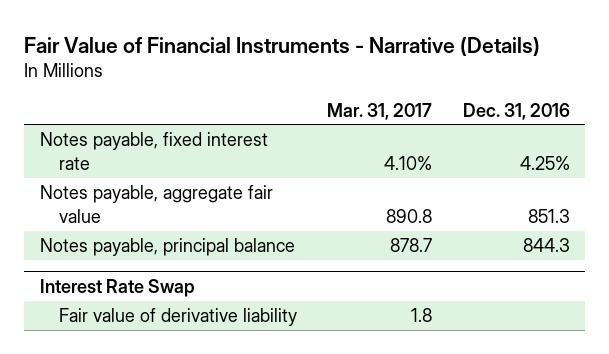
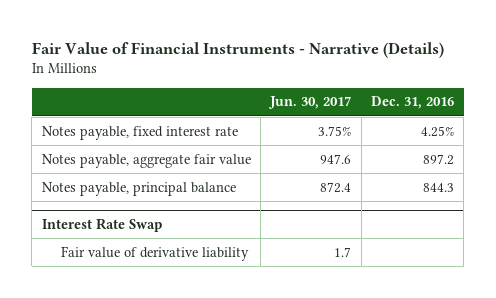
- | Mar. 31, 2017 | Dec. 31, 2016
+ | Jun. 30, 2017 | Dec. 31, 2016
- Notes payable, aggregate fair value | 890.8 | 851.3
+ Notes payable, aggregate fair value | 947.6 | 897.2

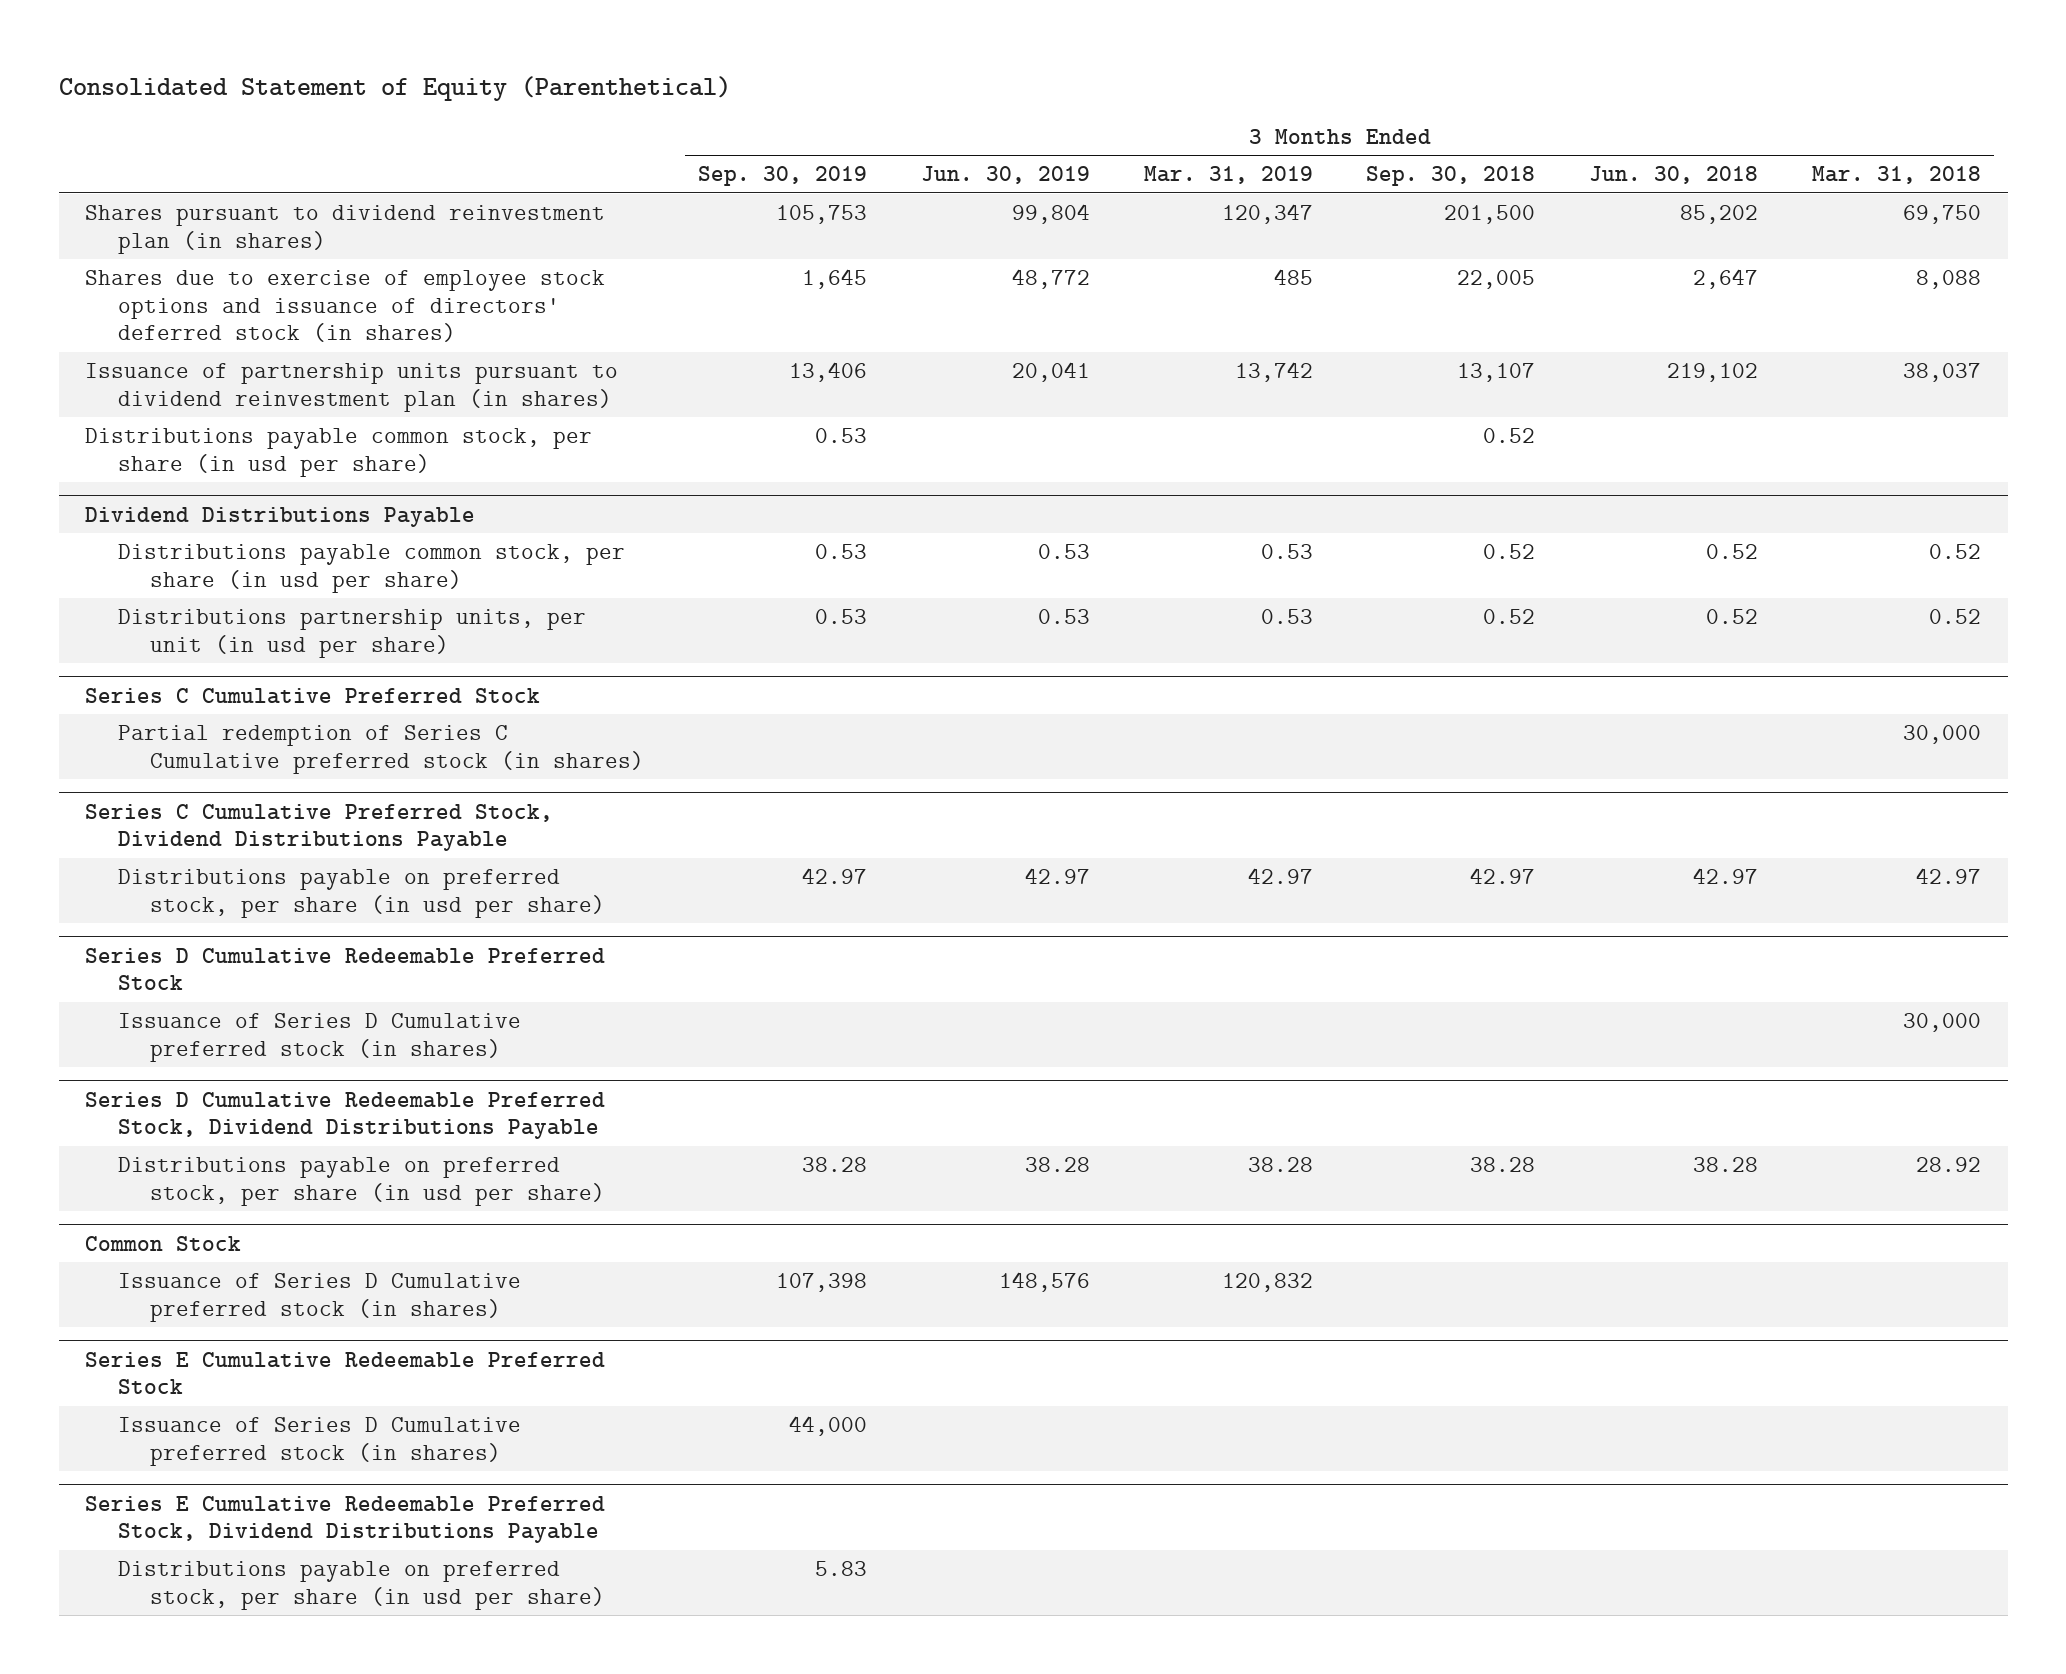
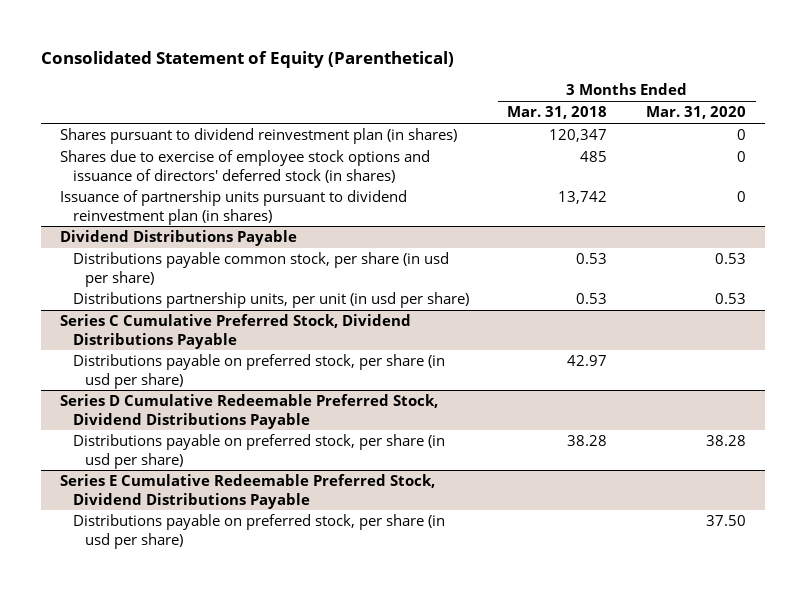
- | 3 Months Ended Sep. 30, 2019 | 3 Months Ended Jun. 30, 2019 | 3 Months Ended Mar. 31, 2019 | 3 Months Ended Sep. 30, 2018 | 3 Months Ended Jun. 30, 2018 | 3 Months Ended Mar. 31, 2018
+ | 3 Months Ended Mar. 31, 2018 | 3 Months Ended Mar. 31, 2020
- Shares pursuant to dividend reinvestment plan (in shares) | 105,753 | 99,804 | 120,347 | 201,500 | 85,202 | 69,750
- Shares due to exercise of employee stock options and issuance of directors' deferred stock (in shares) | 1,645 | 48,772 | 485 | 22,005 | 2,647 | 8,088
- Issuance of partnership units pursuant to dividend reinvestment plan (in shares) | 13,406 | 20,041 | 13,742 | 13,107 | 219,102 | 38,037
- Distributions payable common stock, per share (in usd per share) | 0.53 | | | 0.52 | |
+ Shares pursuant to dividend reinvestment plan (in shares) | 120,347 | 0
+ Shares due to exercise of employee stock options and issuance of directors' deferred stock (in shares) | 485 | 0
+ Issuance of partnership units pursuant to dividend reinvestment plan (in shares) | 13,742 | 0
@ Dividend Distributions Payable
- Distributions payable common stock, per share (in usd per share) | 0.53 | 0.53 | 0.53 | 0.52 | 0.52 | 0.52
- Distributions partnership units, per unit (in usd per share) | 0.53 | 0.53 | 0.53 | 0.52 | 0.52 | 0.52
- Series C Cumulative Preferred Stock
- Partial redemption of Series C Cumulative preferred stock (in shares) | | | | | | 30,000
@ Dividend Distributions Payable
+ Distributions payable common stock, per share (in usd per share) | 0.53 | 0.53
+ Distributions partnership units, per unit (in usd per share) | 0.53 | 0.53
- Series D Cumulative Redeemable Preferred Stock
- Issuance of Series D Cumulative preferred stock (in shares) | | | | | | 30,000
@ Series D Cumulative Redeemable Preferred Stock, Dividend Distributions Payable
- Distributions payable on preferred stock, per share (in usd per share) | 38.28 | 38.28 | 38.28 | 38.28 | 38.28 | 28.92
- Common Stock
- Issuance of Series D Cumulative preferred stock (in shares) | 107,398 | 148,576 | 120,832 | | |
- Series E Cumulative Redeemable Preferred Stock
- Issuance of Series D Cumulative preferred stock (in shares) | 44,000 | | | | |
@ Series D Cumulative Redeemable Preferred Stock, Dividend Distributions Payable
+ Distributions payable on preferred stock, per share (in usd per share) | 38.28 | 38.28

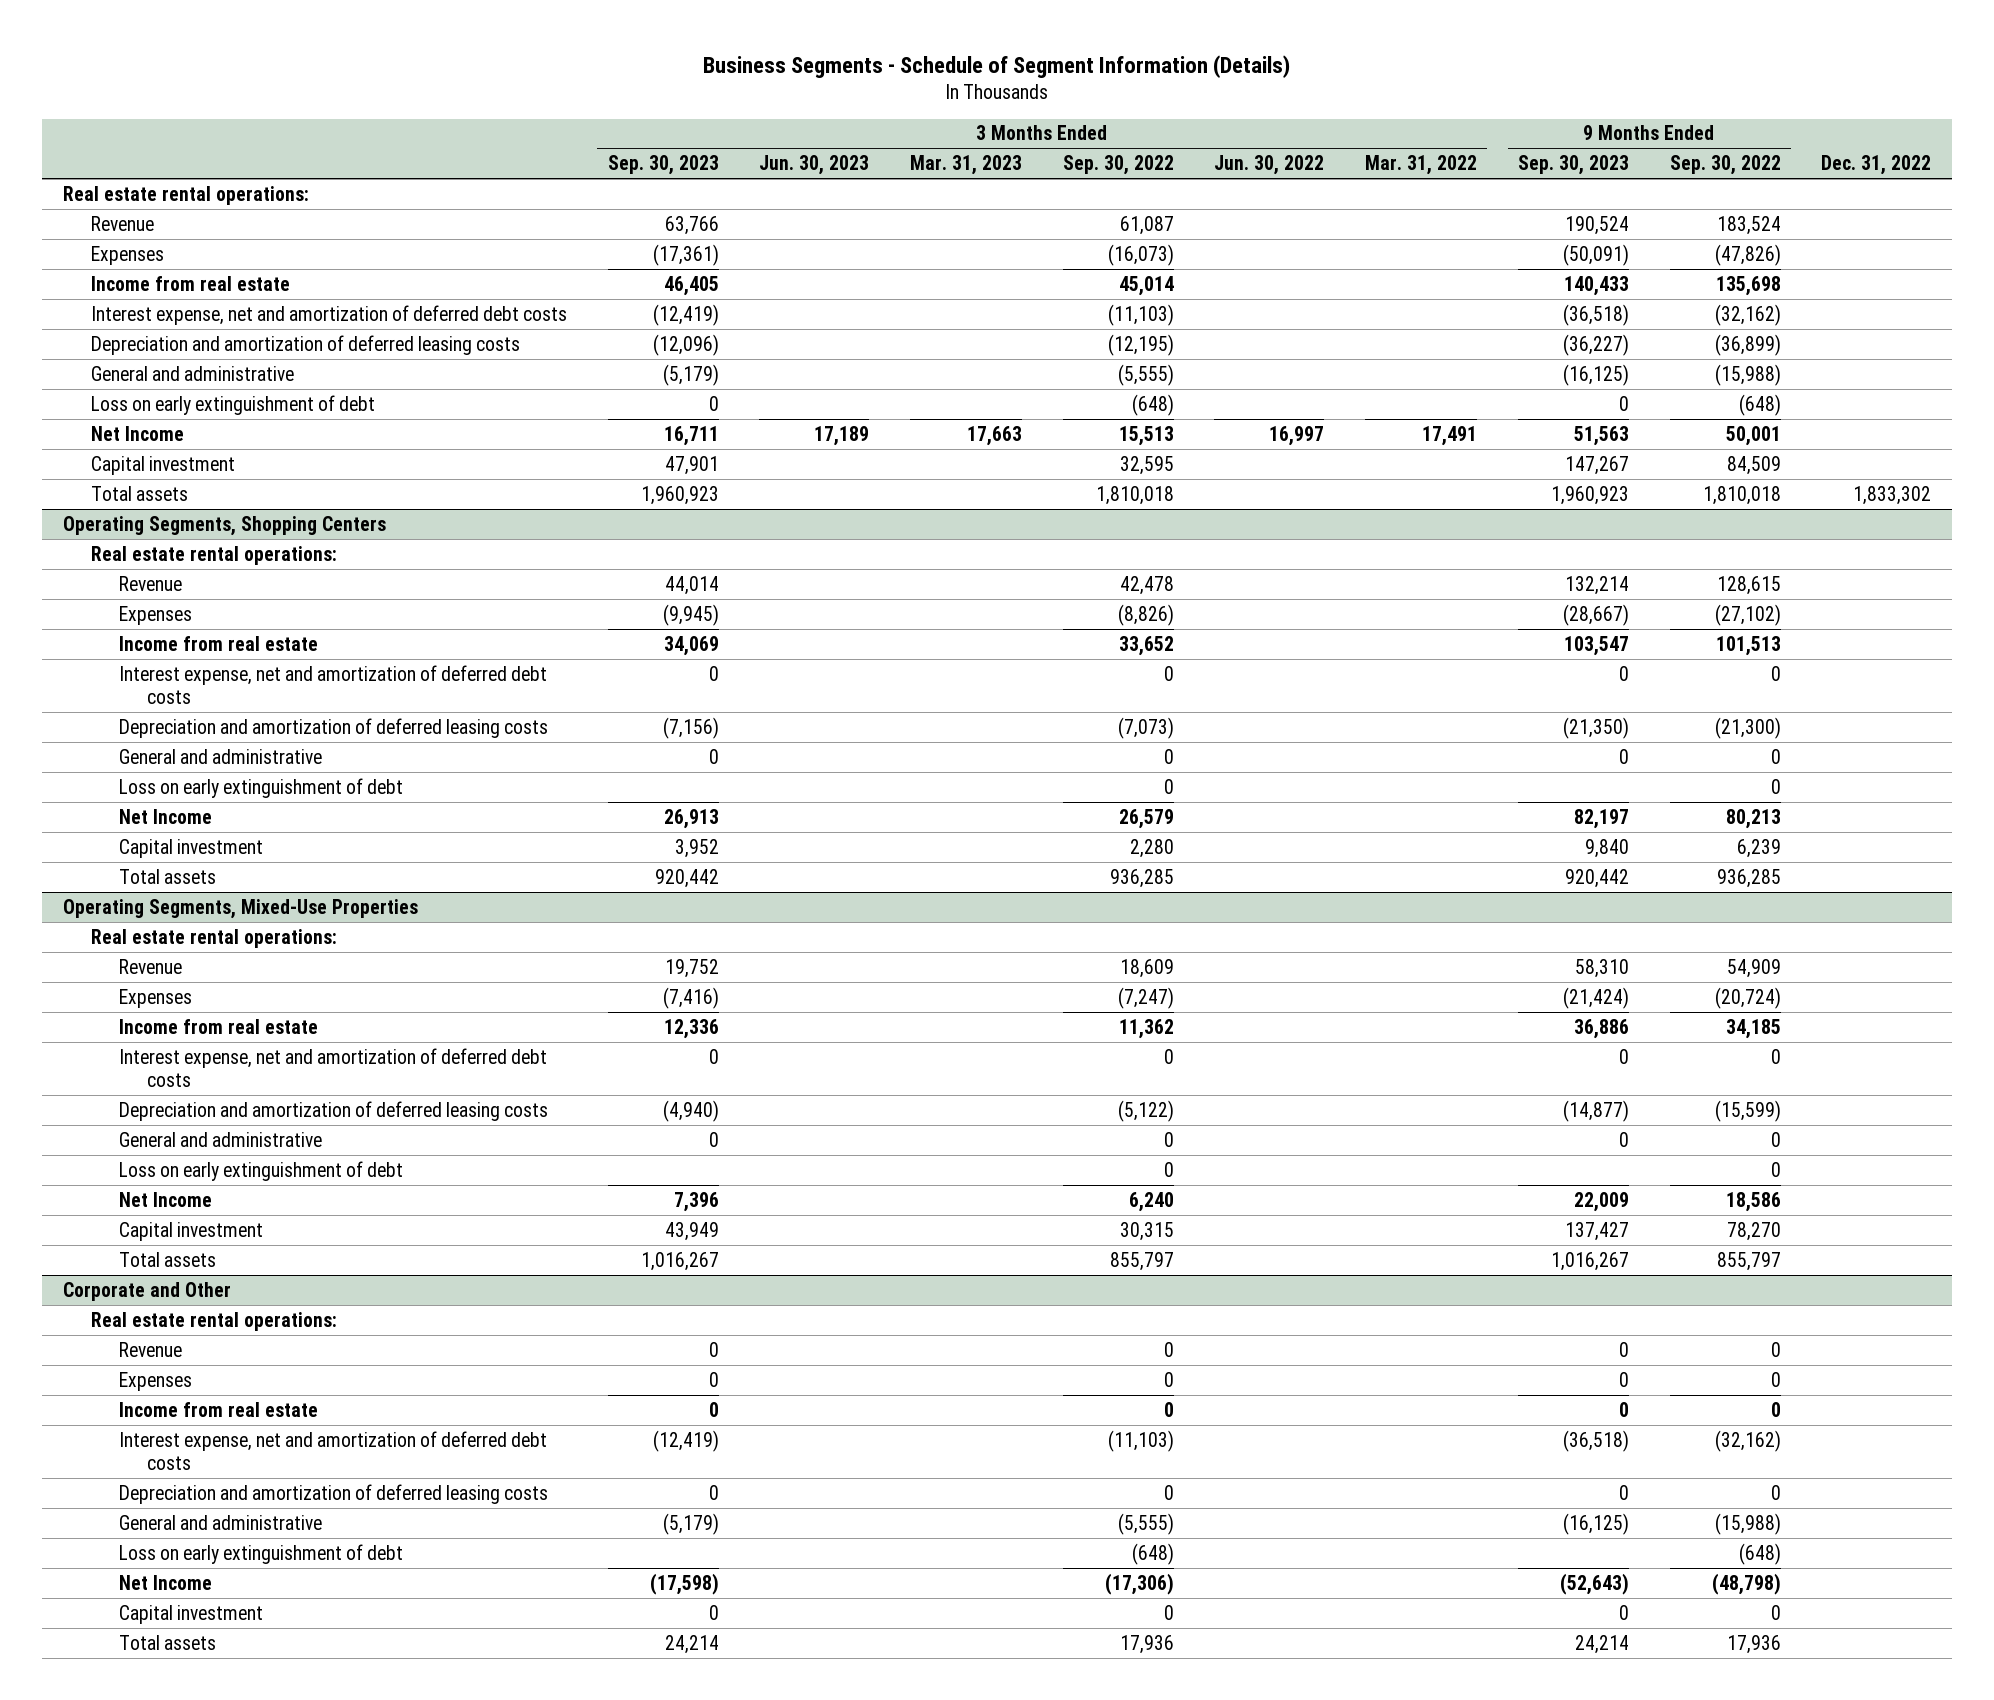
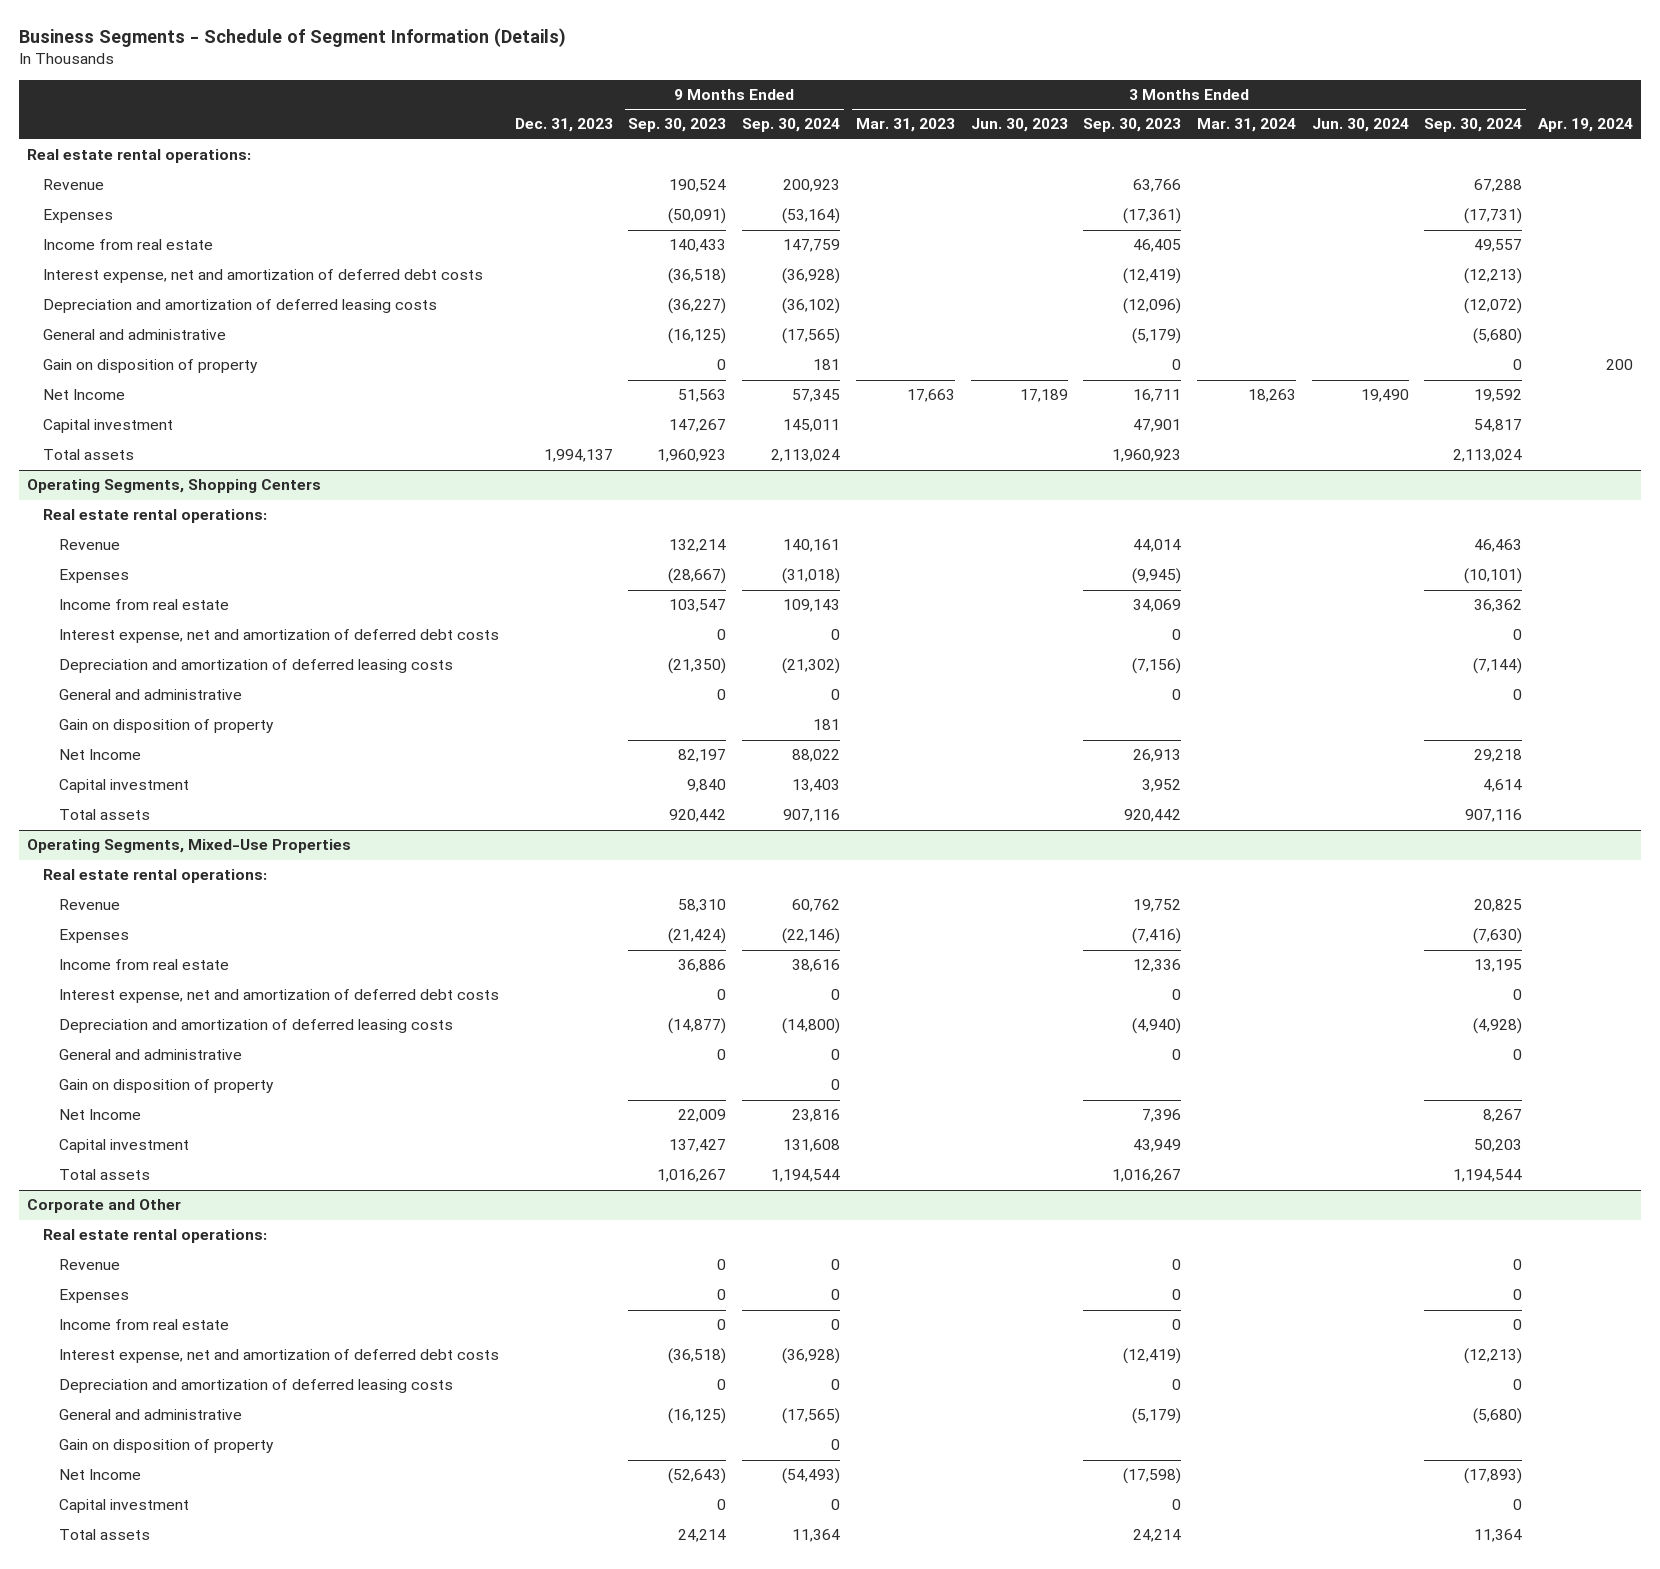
- | 3 Months Ended Sep. 30, 2023 | 3 Months Ended Jun. 30, 2023 | 3 Months Ended Mar. 31, 2023 | 3 Months Ended Sep. 30, 2022 | 3 Months Ended Jun. 30, 2022 | 3 Months Ended Mar. 31, 2022 | 9 Months Ended Sep. 30, 2023 | 9 Months Ended Sep. 30, 2022 | Dec. 31, 2022
+ | Dec. 31, 2023 | 9 Months Ended Sep. 30, 2023 | 9 Months Ended Sep. 30, 2024 | 3 Months Ended Mar. 31, 2023 | 3 Months Ended Jun. 30, 2023 | 3 Months Ended Sep. 30, 2023 | 3 Months Ended Mar. 31, 2024 | 3 Months Ended Jun. 30, 2024 | 3 Months Ended Sep. 30, 2024 | Apr. 19, 2024
- Loss on early extinguishment of debt | 0 | | | (648) | | | 0 | (648) |
+ Gain on disposition of property | | 0 | 181 | | | 0 | | | 0 | 200
@ Operating Segments, Shopping Centers
- Loss on early extinguishment of debt | | | | 0 | | | | 0 |
+ Gain on disposition of property | | | 181 | | | | | | |
@ Operating Segments, Mixed-Use Properties
- Loss on early extinguishment of debt | | | | 0 | | | | 0 |
+ Gain on disposition of property | | | 0 | | | | | | |
@ Corporate and Other
- Loss on early extinguishment of debt | | | | (648) | | | | (648) |
+ Gain on disposition of property | | | 0 | | | | | | |

